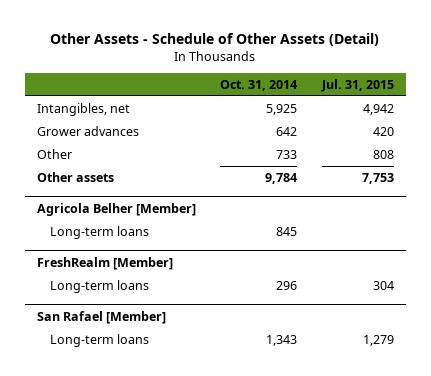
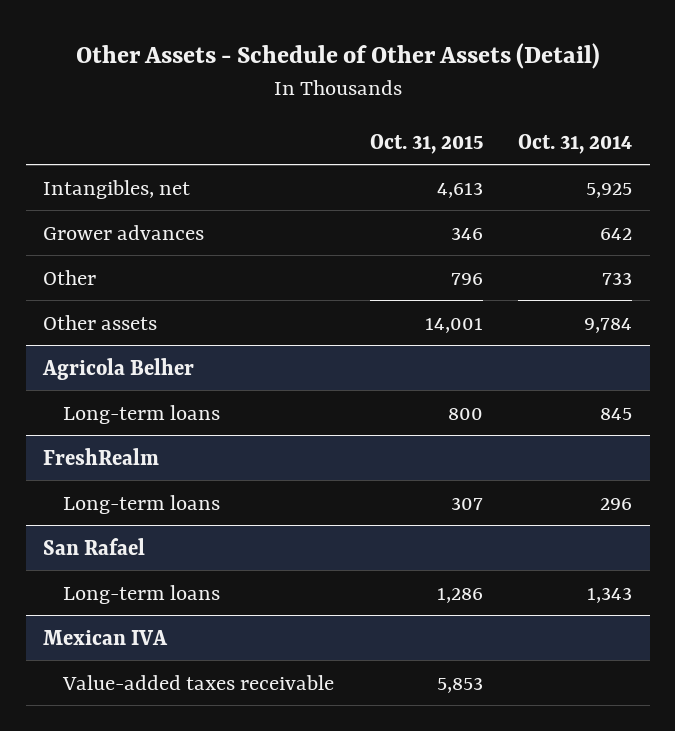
- | Oct. 31, 2014 | Jul. 31, 2015
+ | Oct. 31, 2015 | Oct. 31, 2014
- Agricola Belher [Member]
+ Agricola Belher
- FreshRealm [Member]
+ FreshRealm
- San Rafael [Member]
+ San Rafael
+ Mexican IVA
+ Value-added taxes receivable | 5,853 |

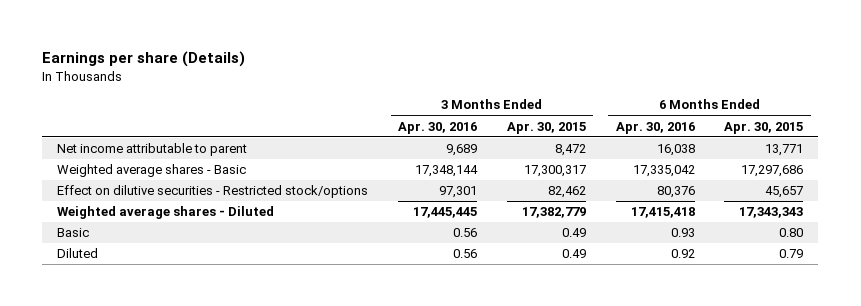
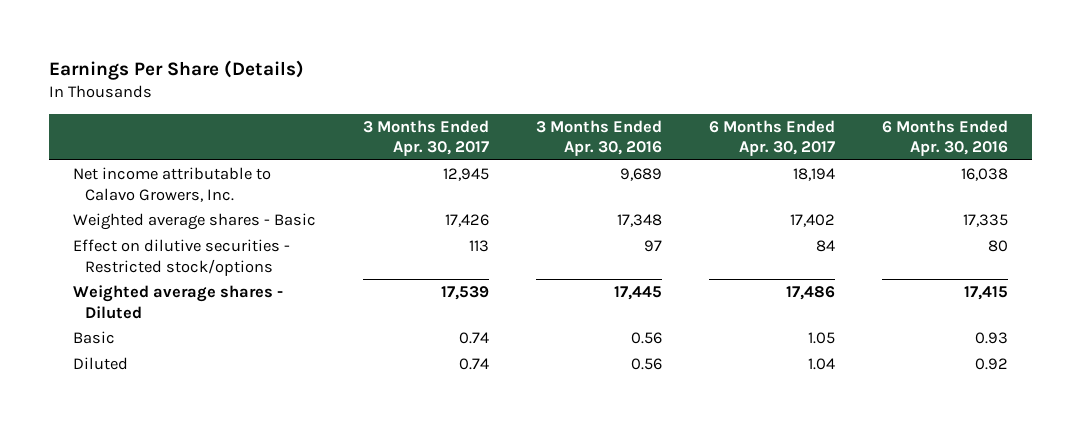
- Earnings per share (Details)
+ Earnings Per Share (Details)
- | 3 Months Ended Apr. 30, 2016 | 3 Months Ended Apr. 30, 2015 | 6 Months Ended Apr. 30, 2016 | 6 Months Ended Apr. 30, 2015
+ | 3 Months Ended Apr. 30, 2017 | 3 Months Ended Apr. 30, 2016 | 6 Months Ended Apr. 30, 2017 | 6 Months Ended Apr. 30, 2016
- Net income attributable to parent | 9,689 | 8,472 | 16,038 | 13,771
- Weighted average shares - Basic | 17,348,144 | 17,300,317 | 17,335,042 | 17,297,686
- Effect on dilutive securities - Restricted stock/options | 97,301 | 82,462 | 80,376 | 45,657
- Weighted average shares - Diluted | 17,445,445 | 17,382,779 | 17,415,418 | 17,343,343
+ Net income attributable to Calavo Growers, Inc. | 12,945 | 9,689 | 18,194 | 16,038
+ Weighted average shares - Basic | 17,426 | 17,348 | 17,402 | 17,335
+ Effect on dilutive securities - Restricted stock/options | 113 | 97 | 84 | 80
+ Weighted average shares - Diluted | 17,539 | 17,445 | 17,486 | 17,415

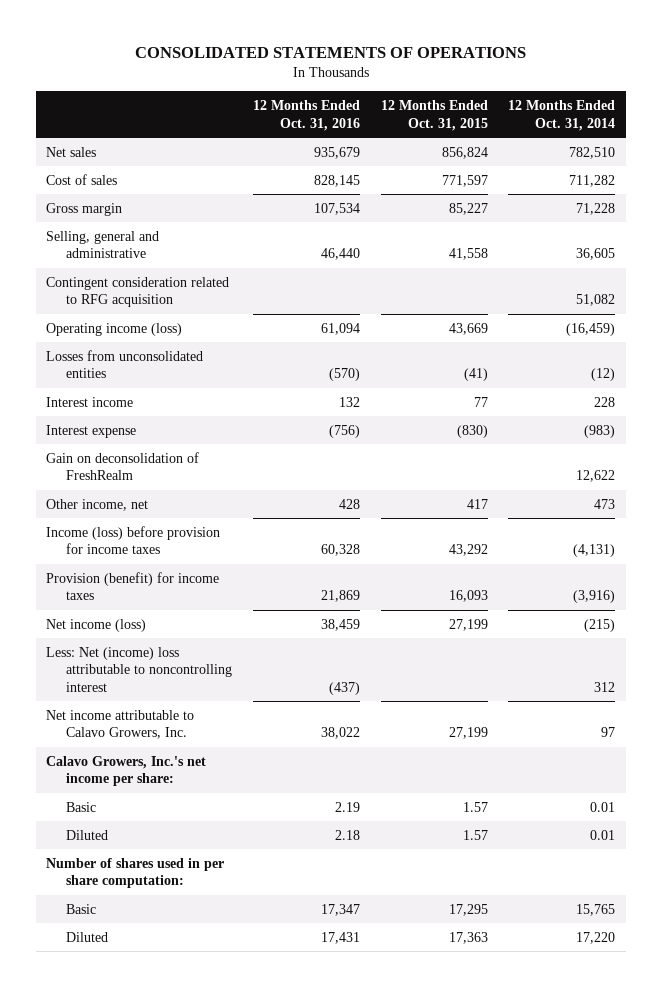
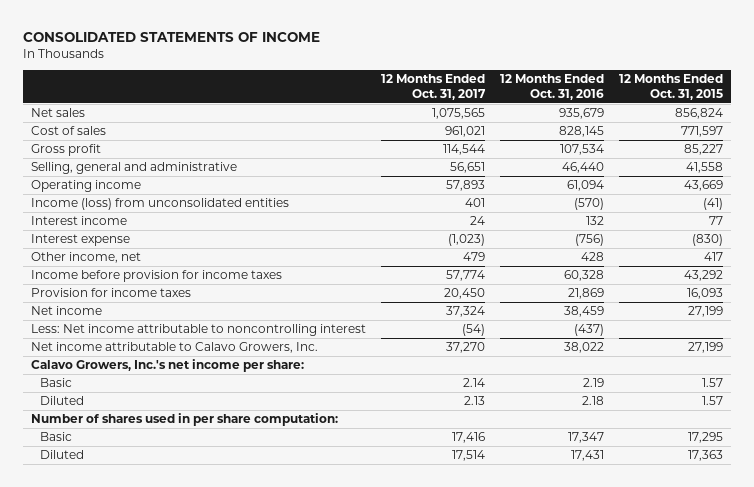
- CONSOLIDATED STATEMENTS OF OPERATIONS
+ CONSOLIDATED STATEMENTS OF INCOME
- | 12 Months Ended Oct. 31, 2016 | 12 Months Ended Oct. 31, 2015 | 12 Months Ended Oct. 31, 2014
+ | 12 Months Ended Oct. 31, 2017 | 12 Months Ended Oct. 31, 2016 | 12 Months Ended Oct. 31, 2015
- Gross margin | 107,534 | 85,227 | 71,228
+ Gross profit | 114,544 | 107,534 | 85,227
- Contingent consideration related to RFG acquisition | | | 51,082
- Operating income (loss) | 61,094 | 43,669 | (16,459)
- Losses from unconsolidated entities | (570) | (41) | (12)
+ Operating income | 57,893 | 61,094 | 43,669
+ Income (loss) from unconsolidated entities | 401 | (570) | (41)
- Gain on deconsolidation of FreshRealm | | | 12,622
- Income (loss) before provision for income taxes | 60,328 | 43,292 | (4,131)
- Provision (benefit) for income taxes | 21,869 | 16,093 | (3,916)
- Net income (loss) | 38,459 | 27,199 | (215)
- Less: Net (income) loss attributable to noncontrolling interest | (437) | | 312
+ Income before provision for income taxes | 57,774 | 60,328 | 43,292
+ Provision for income taxes | 20,450 | 21,869 | 16,093
+ Net income | 37,324 | 38,459 | 27,199
+ Less: Net income attributable to noncontrolling interest | (54) | (437) |

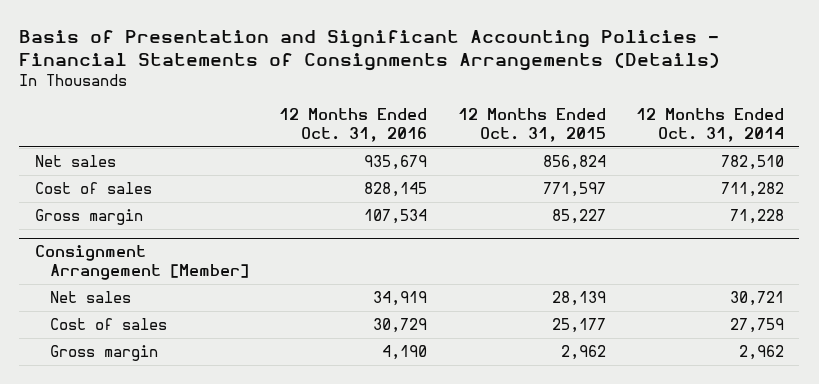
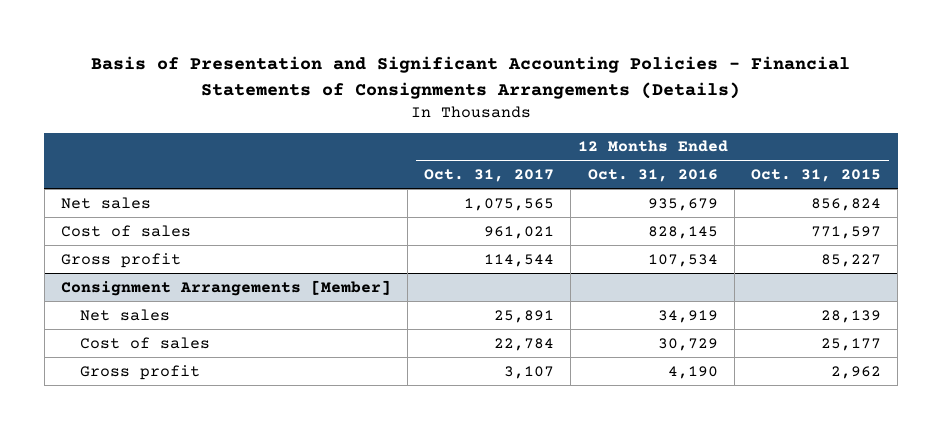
- | 12 Months Ended Oct. 31, 2016 | 12 Months Ended Oct. 31, 2015 | 12 Months Ended Oct. 31, 2014
+ | 12 Months Ended Oct. 31, 2017 | 12 Months Ended Oct. 31, 2016 | 12 Months Ended Oct. 31, 2015
- Gross margin | 107,534 | 85,227 | 71,228
- Consignment Arrangement [Member]
+ Gross profit | 114,544 | 107,534 | 85,227
+ Consignment Arrangements [Member]
- Gross margin | 4,190 | 2,962 | 2,962
+ Gross profit | 3,107 | 4,190 | 2,962

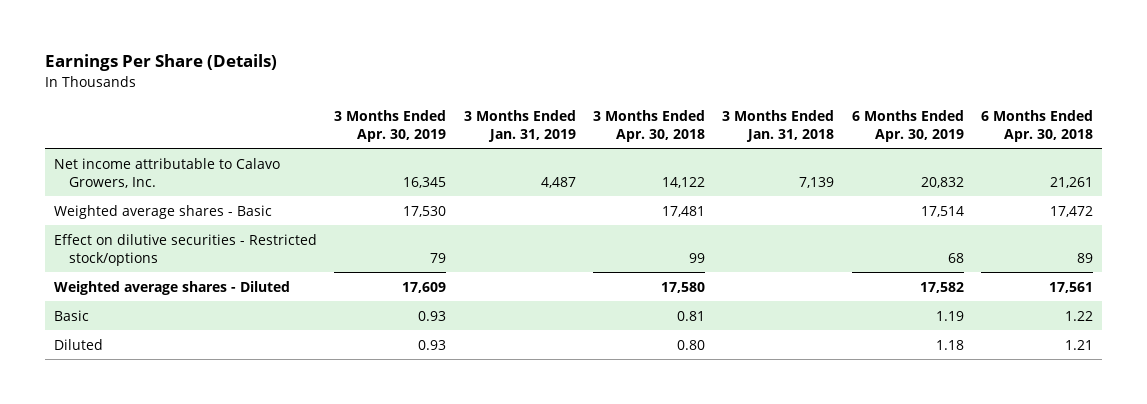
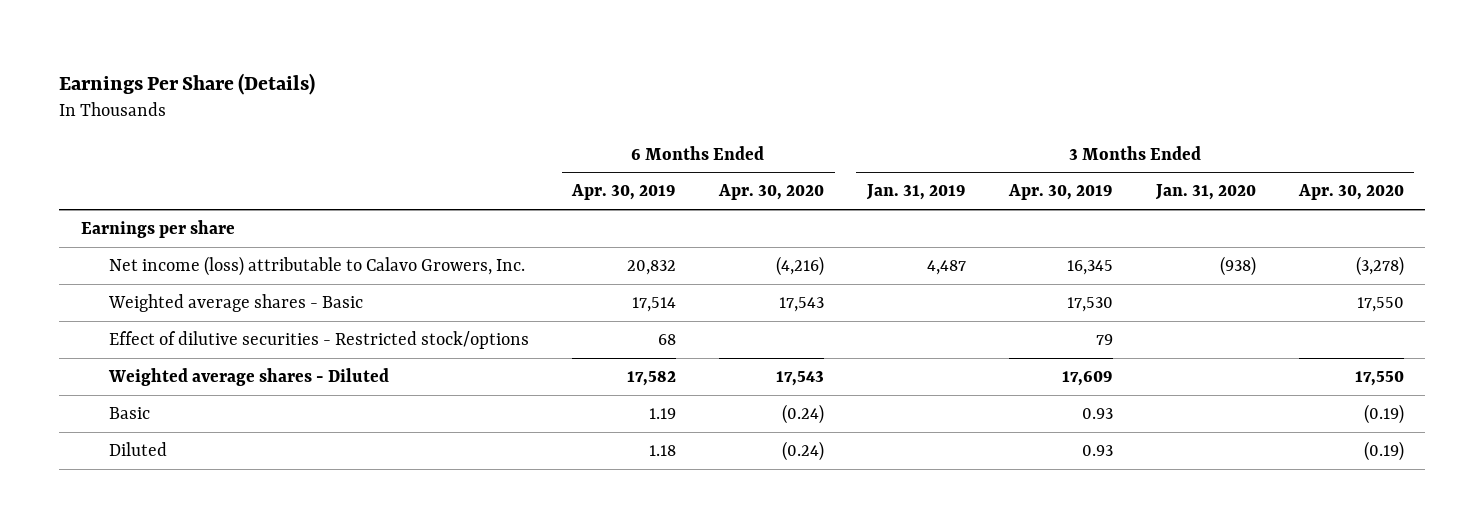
- | 3 Months Ended Apr. 30, 2019 | 3 Months Ended Jan. 31, 2019 | 3 Months Ended Apr. 30, 2018 | 3 Months Ended Jan. 31, 2018 | 6 Months Ended Apr. 30, 2019 | 6 Months Ended Apr. 30, 2018
+ | 6 Months Ended Apr. 30, 2019 | 6 Months Ended Apr. 30, 2020 | 3 Months Ended Jan. 31, 2019 | 3 Months Ended Apr. 30, 2019 | 3 Months Ended Jan. 31, 2020 | 3 Months Ended Apr. 30, 2020
- Net income attributable to Calavo Growers, Inc. | 16,345 | 4,487 | 14,122 | 7,139 | 20,832 | 21,261
+ Earnings per share
+ Net income (loss) attributable to Calavo Growers, Inc. | 20,832 | (4,216) | 4,487 | 16,345 | (938) | (3,278)
- Effect on dilutive securities - Restricted stock/options | 79 | | 99 | | 68 | 89
+ Effect of dilutive securities - Restricted stock/options | 68 | | | 79 | |

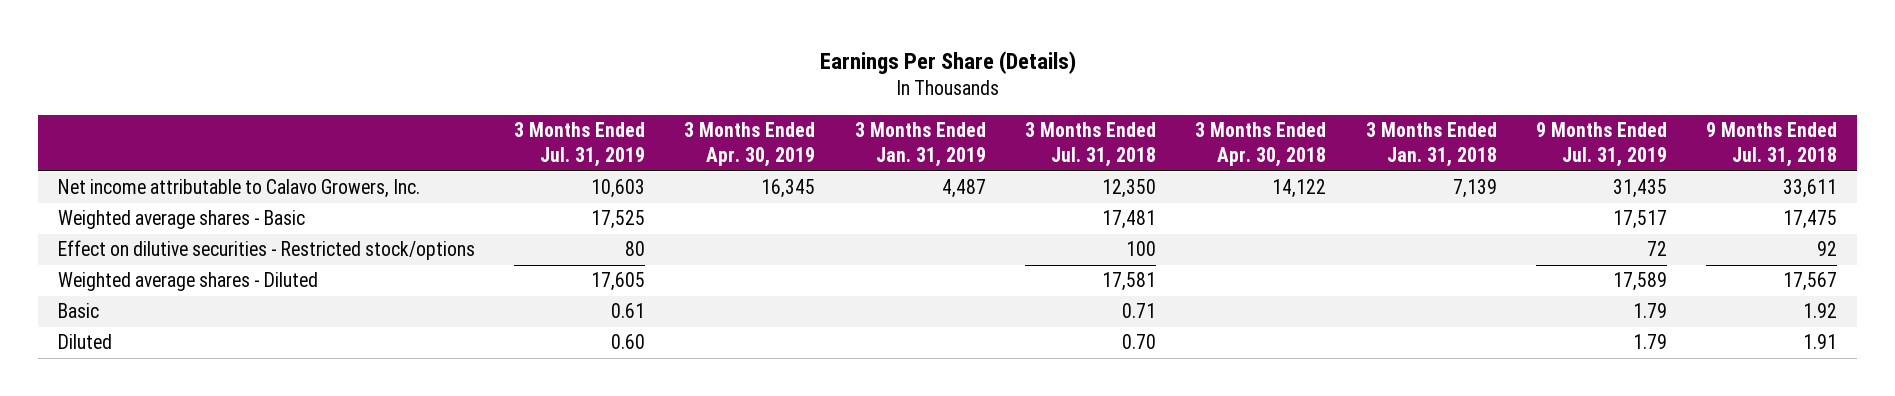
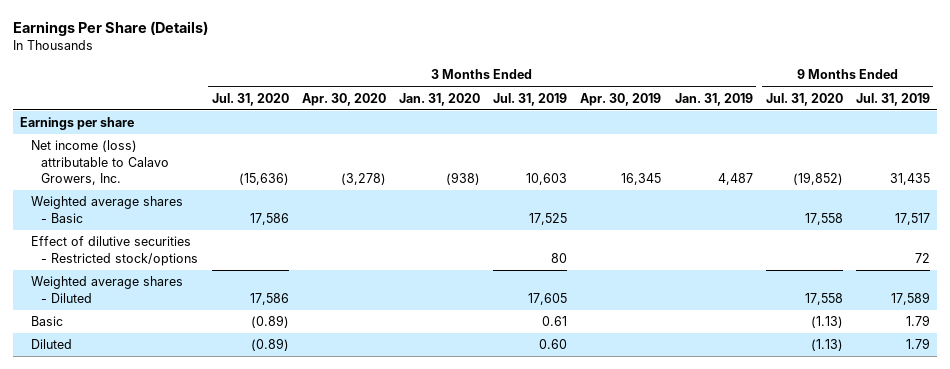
- | 3 Months Ended Jul. 31, 2019 | 3 Months Ended Apr. 30, 2019 | 3 Months Ended Jan. 31, 2019 | 3 Months Ended Jul. 31, 2018 | 3 Months Ended Apr. 30, 2018 | 3 Months Ended Jan. 31, 2018 | 9 Months Ended Jul. 31, 2019 | 9 Months Ended Jul. 31, 2018
+ | 3 Months Ended Jul. 31, 2020 | 3 Months Ended Apr. 30, 2020 | 3 Months Ended Jan. 31, 2020 | 3 Months Ended Jul. 31, 2019 | 3 Months Ended Apr. 30, 2019 | 3 Months Ended Jan. 31, 2019 | 9 Months Ended Jul. 31, 2020 | 9 Months Ended Jul. 31, 2019
- Net income attributable to Calavo Growers, Inc. | 10,603 | 16,345 | 4,487 | 12,350 | 14,122 | 7,139 | 31,435 | 33,611
+ Earnings per share
+ Net income (loss) attributable to Calavo Growers, Inc. | (15,636) | (3,278) | (938) | 10,603 | 16,345 | 4,487 | (19,852) | 31,435
- Effect on dilutive securities - Restricted stock/options | 80 | | | 100 | | | 72 | 92
+ Effect of dilutive securities - Restricted stock/options | | | | 80 | | | | 72

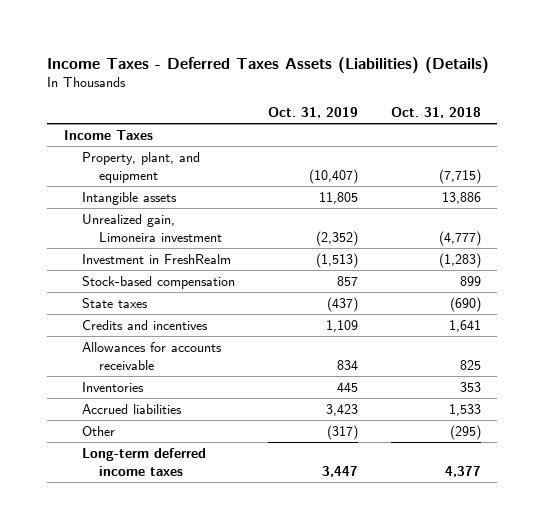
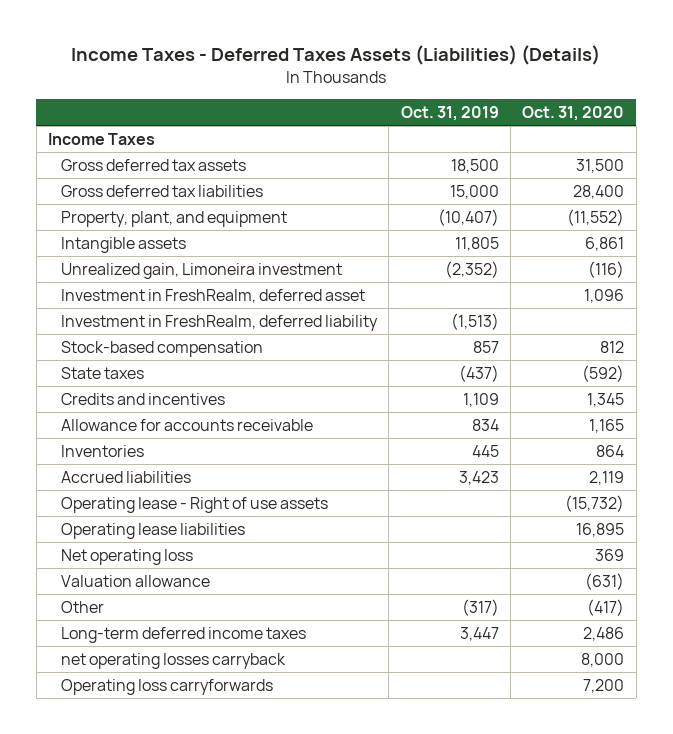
- | Oct. 31, 2019 | Oct. 31, 2018
+ | Oct. 31, 2019 | Oct. 31, 2020
+ Gross deferred tax assets | 18,500 | 31,500
+ Gross deferred tax liabilities | 15,000 | 28,400
- Investment in FreshRealm | (1,513) | (1,283)
+ Investment in FreshRealm, deferred asset | | 1,096
+ Investment in FreshRealm, deferred liability | (1,513) |
- Allowances for accounts receivable | 834 | 825
+ Allowance for accounts receivable | 834 | 1,165
+ Operating lease - Right of use assets | | (15,732)
+ Operating lease liabilities | | 16,895
+ Net operating loss | | 369
+ Valuation allowance | | (631)
+ net operating losses carryback | | 8,000
+ Operating loss carryforwards | | 7,200

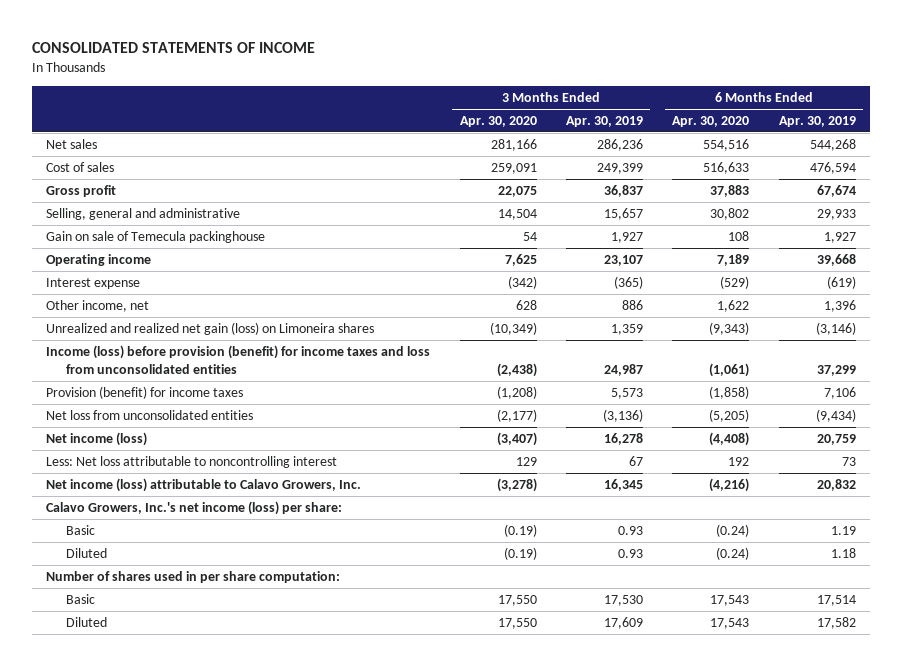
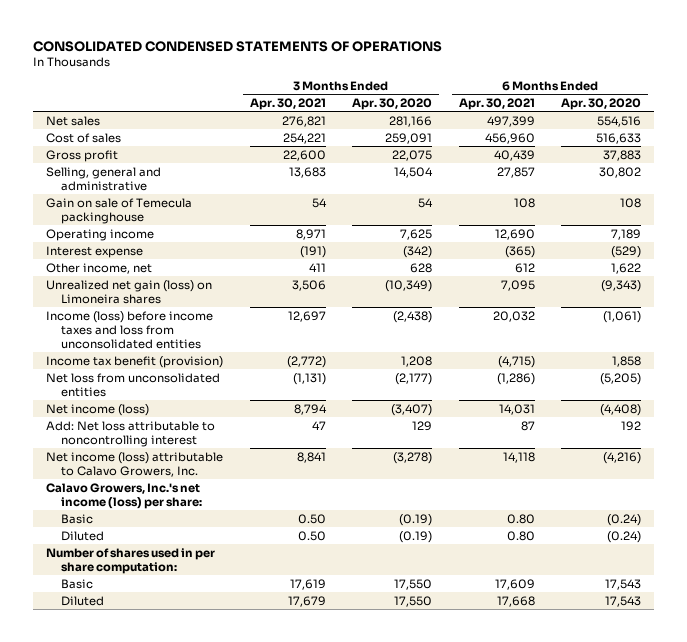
- CONSOLIDATED STATEMENTS OF INCOME
+ CONSOLIDATED CONDENSED STATEMENTS OF OPERATIONS
- | 3 Months Ended Apr. 30, 2020 | 3 Months Ended Apr. 30, 2019 | 6 Months Ended Apr. 30, 2020 | 6 Months Ended Apr. 30, 2019
+ | 3 Months Ended Apr. 30, 2021 | 3 Months Ended Apr. 30, 2020 | 6 Months Ended Apr. 30, 2021 | 6 Months Ended Apr. 30, 2020
- Unrealized and realized net gain (loss) on Limoneira shares | (10,349) | 1,359 | (9,343) | (3,146)
- Income (loss) before provision (benefit) for income taxes and loss from unconsolidated entities | (2,438) | 24,987 | (1,061) | 37,299
- Provision (benefit) for income taxes | (1,208) | 5,573 | (1,858) | 7,106
+ Unrealized net gain (loss) on Limoneira shares | 3,506 | (10,349) | 7,095 | (9,343)
+ Income (loss) before income taxes and loss from unconsolidated entities | 12,697 | (2,438) | 20,032 | (1,061)
+ Income tax benefit (provision) | (2,772) | 1,208 | (4,715) | 1,858
- Less: Net loss attributable to noncontrolling interest | 129 | 67 | 192 | 73
+ Add: Net loss attributable to noncontrolling interest | 47 | 129 | 87 | 192

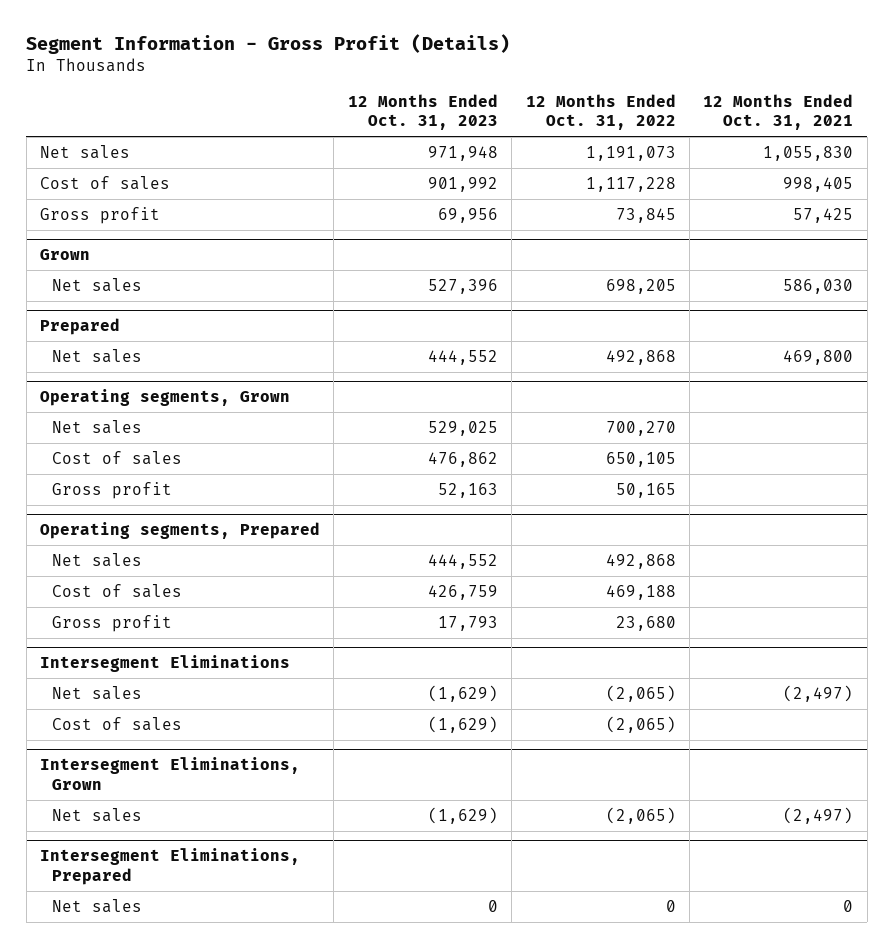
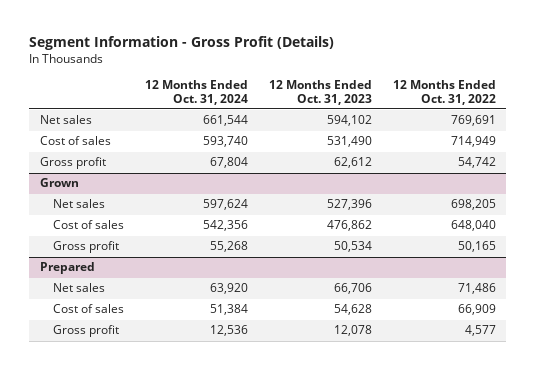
- | 12 Months Ended Oct. 31, 2023 | 12 Months Ended Oct. 31, 2022 | 12 Months Ended Oct. 31, 2021
+ | 12 Months Ended Oct. 31, 2024 | 12 Months Ended Oct. 31, 2023 | 12 Months Ended Oct. 31, 2022
- Net sales | 971,948 | 1,191,073 | 1,055,830
- Cost of sales | 901,992 | 1,117,228 | 998,405
- Gross profit | 69,956 | 73,845 | 57,425
+ Net sales | 661,544 | 594,102 | 769,691
+ Cost of sales | 593,740 | 531,490 | 714,949
+ Gross profit | 67,804 | 62,612 | 54,742
@ Grown
+ Cost of sales | 542,356 | 476,862 | 648,040
+ Gross profit | 55,268 | 50,534 | 50,165
@ Prepared
- Net sales | 444,552 | 492,868 | 469,800
- Operating segments, Grown
- Net sales | 529,025 | 700,270 |
- Cost of sales | 476,862 | 650,105 |
- Gross profit | 52,163 | 50,165 |
- Operating segments, Prepared
- Net sales | 444,552 | 492,868 |
- Cost of sales | 426,759 | 469,188 |
- Gross profit | 17,793 | 23,680 |
- Intersegment Eliminations
- Net sales | (1,629) | (2,065) | (2,497)
- Cost of sales | (1,629) | (2,065) |
- Intersegment Eliminations, Grown
- Net sales | (1,629) | (2,065) | (2,497)
- Intersegment Eliminations, Prepared
- Net sales | 0 | 0 | 0
@ Prepared
+ Net sales | 63,920 | 66,706 | 71,486
+ Cost of sales | 51,384 | 54,628 | 66,909
+ Gross profit | 12,536 | 12,078 | 4,577

